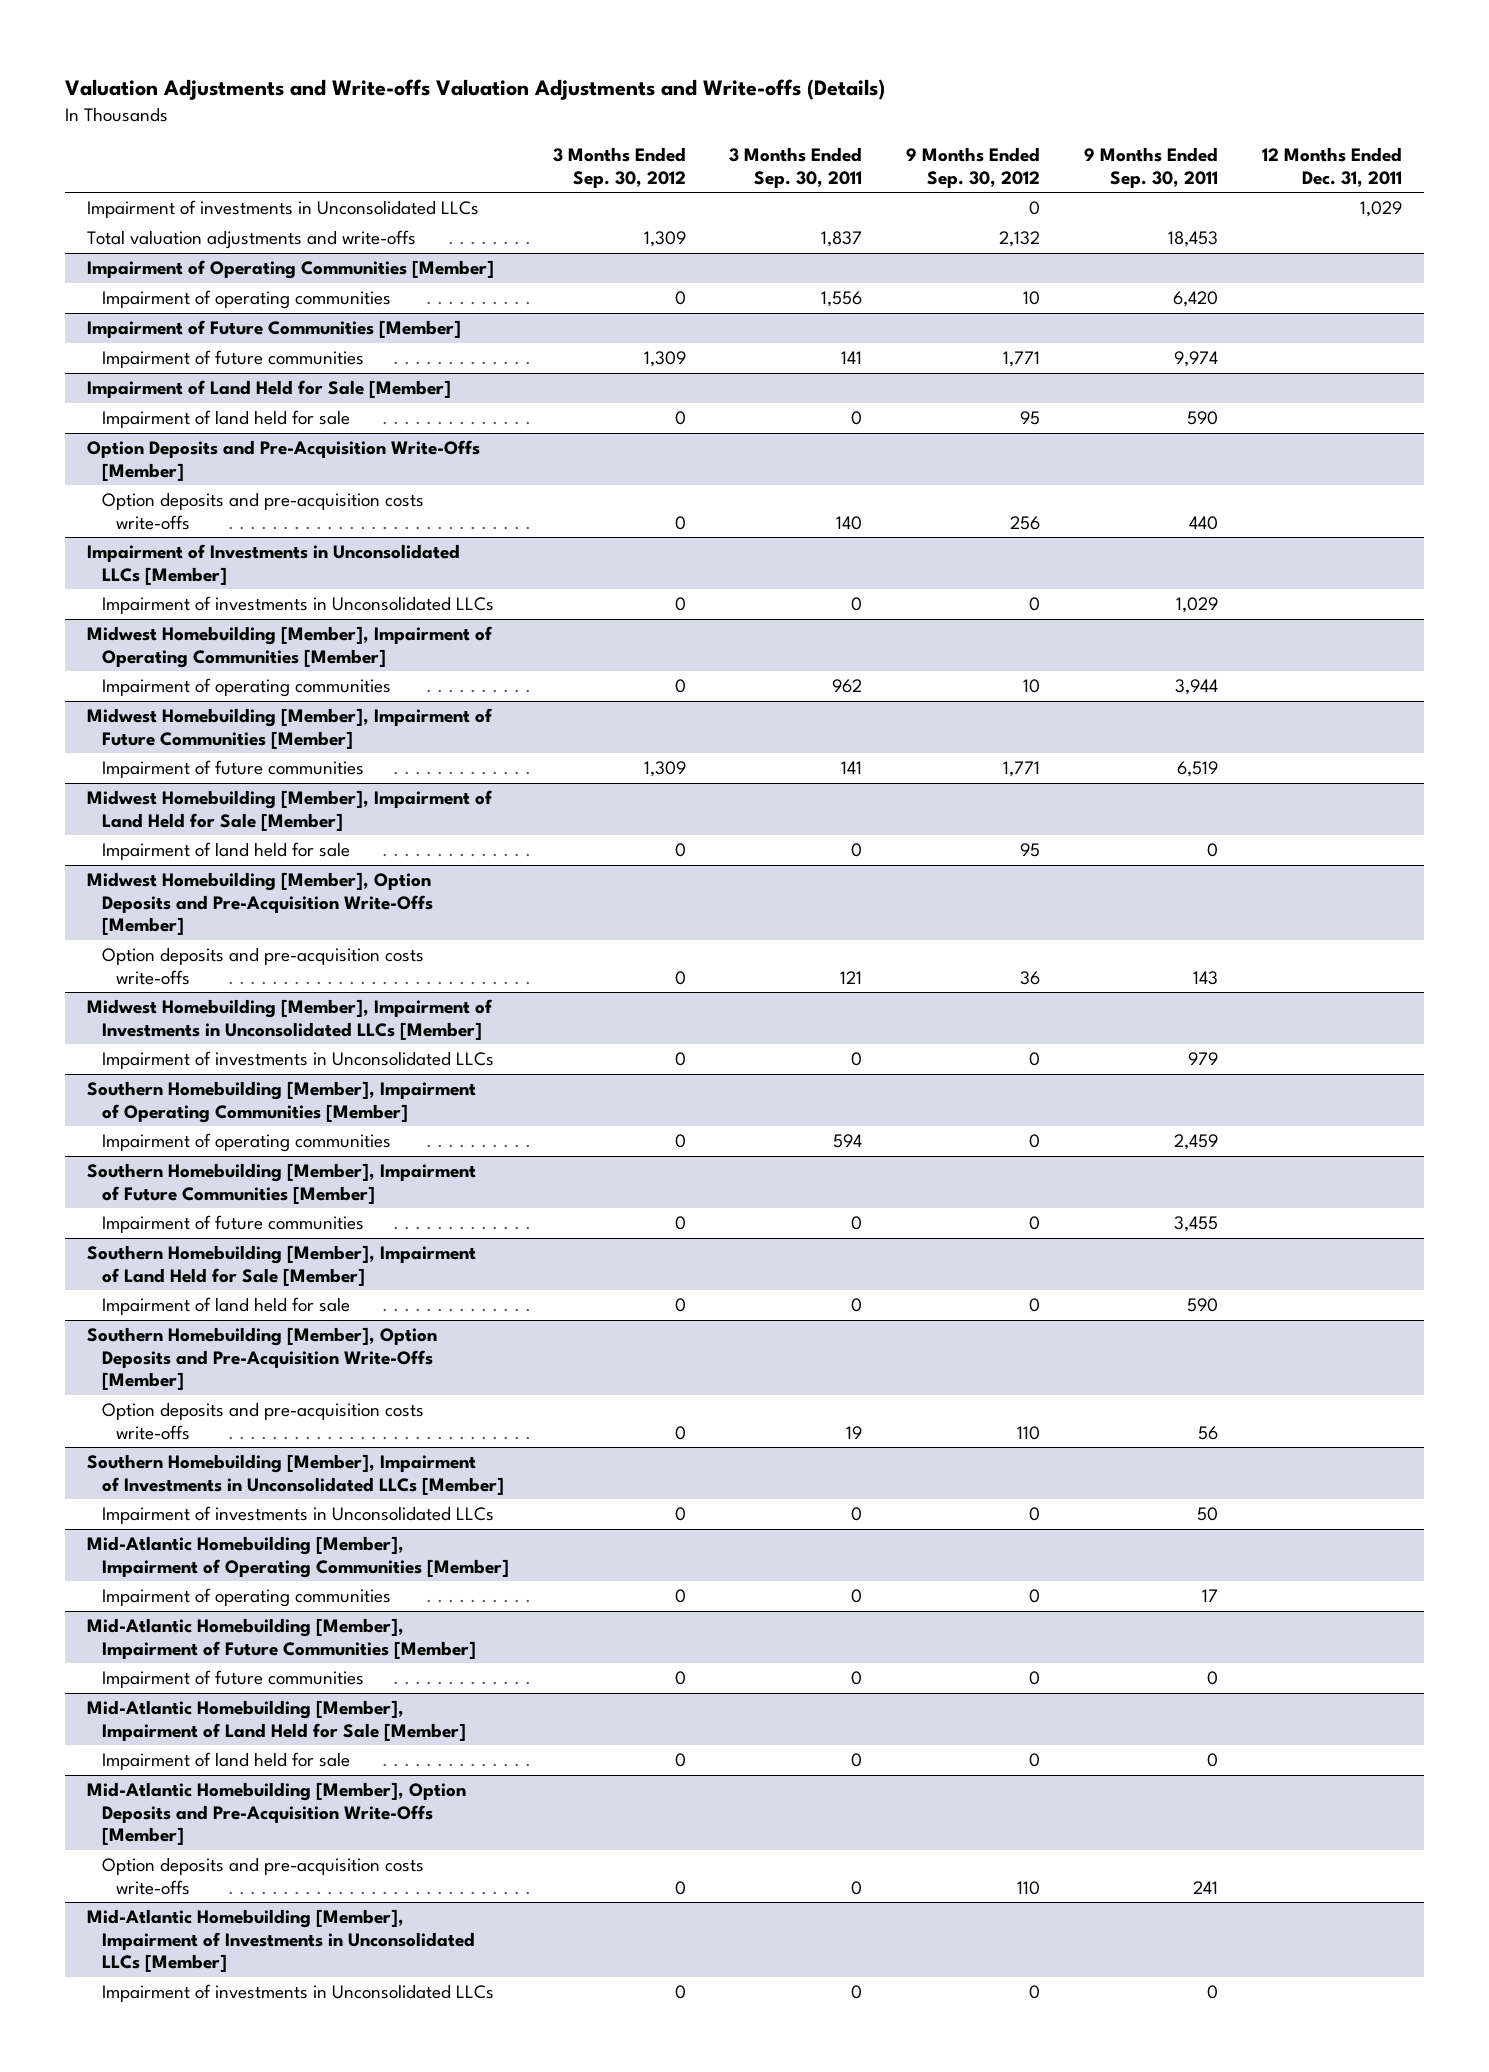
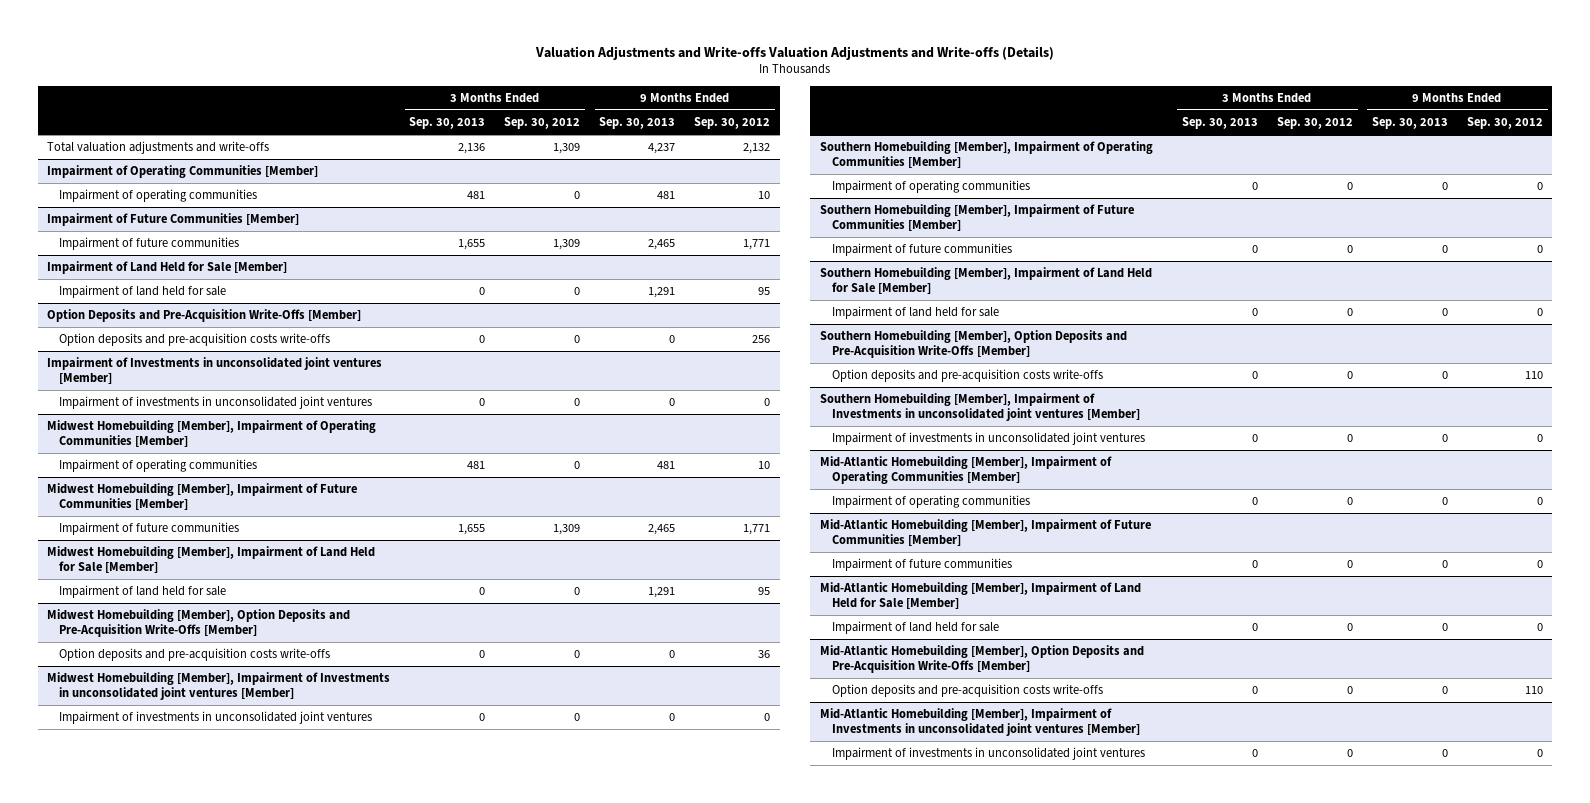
- | 3 Months Ended Sep. 30, 2012 | 3 Months Ended Sep. 30, 2011 | 9 Months Ended Sep. 30, 2012 | 9 Months Ended Sep. 30, 2011 | 12 Months Ended Dec. 31, 2011
+ | 3 Months Ended Sep. 30, 2013 | 3 Months Ended Sep. 30, 2012 | 9 Months Ended Sep. 30, 2013 | 9 Months Ended Sep. 30, 2012
- Impairment of investments in Unconsolidated LLCs | | | 0 | | 1,029
- Impairment of Investments in Unconsolidated LLCs [Member]
- Impairment of investments in Unconsolidated LLCs | 0 | 0 | 0 | 1,029 |
+ Impairment of Investments in unconsolidated joint ventures [Member]
+ Impairment of investments in unconsolidated joint ventures | 0 | 0 | 0 | 0
- Midwest Homebuilding [Member], Impairment of Investments in Unconsolidated LLCs [Member]
- Impairment of investments in Unconsolidated LLCs | 0 | 0 | 0 | 979 |
+ Midwest Homebuilding [Member], Impairment of Investments in unconsolidated joint ventures [Member]
+ Impairment of investments in unconsolidated joint ventures | 0 | 0 | 0 | 0
- Southern Homebuilding [Member], Impairment of Investments in Unconsolidated LLCs [Member]
- Impairment of investments in Unconsolidated LLCs | 0 | 0 | 0 | 50 |
+ Southern Homebuilding [Member], Impairment of Investments in unconsolidated joint ventures [Member]
+ Impairment of investments in unconsolidated joint ventures | 0 | 0 | 0 | 0
- Mid-Atlantic Homebuilding [Member], Impairment of Investments in Unconsolidated LLCs [Member]
- Impairment of investments in Unconsolidated LLCs | 0 | 0 | 0 | 0 |
+ Mid-Atlantic Homebuilding [Member], Impairment of Investments in unconsolidated joint ventures [Member]
+ Impairment of investments in unconsolidated joint ventures | 0 | 0 | 0 | 0

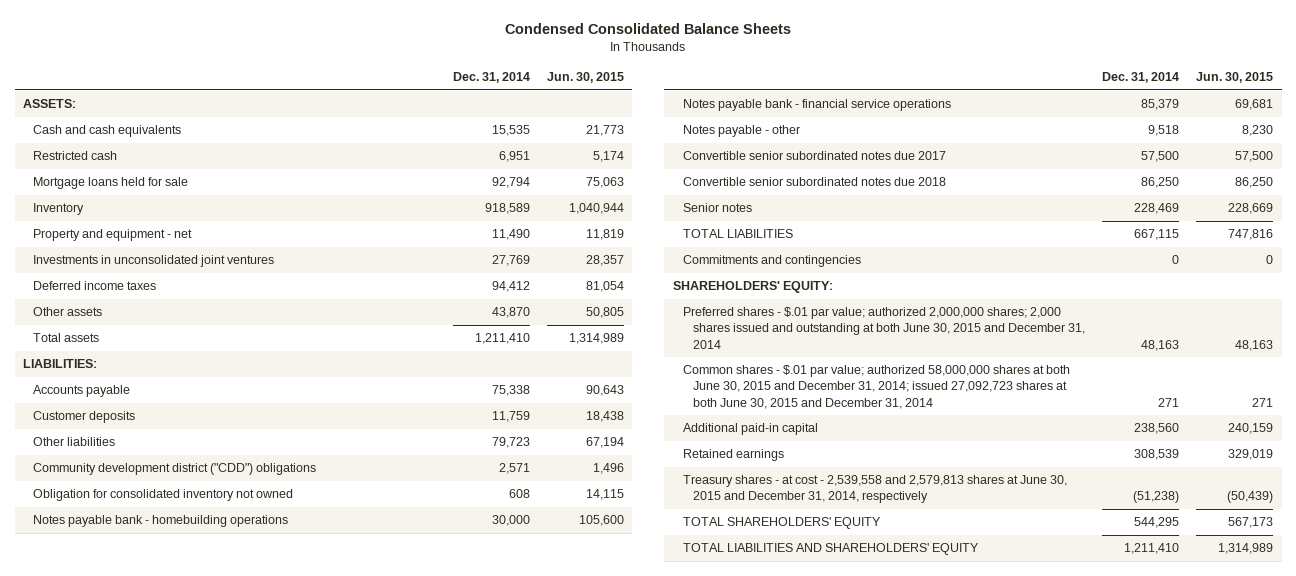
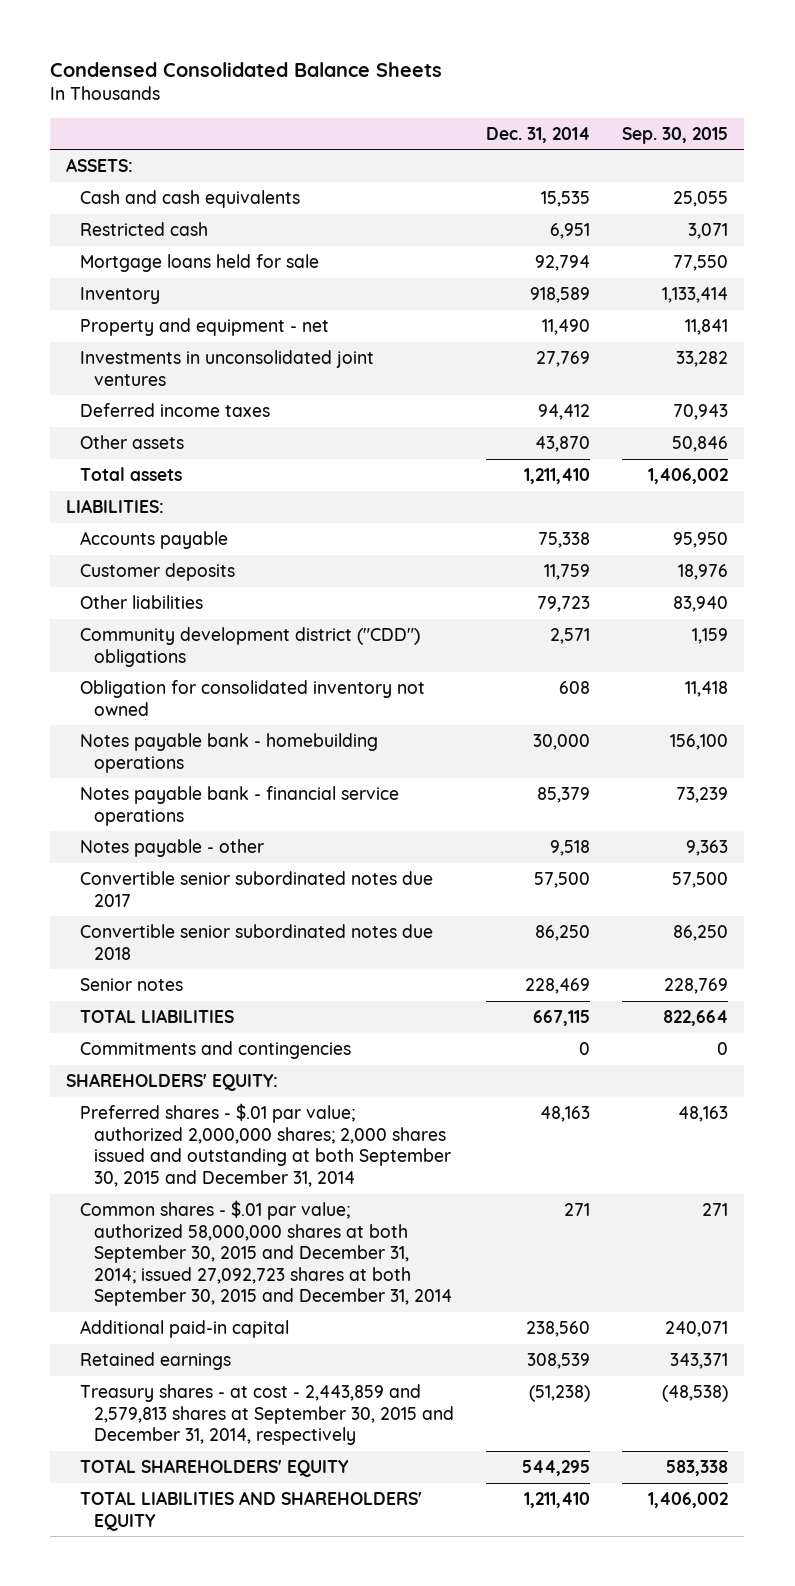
- | Dec. 31, 2014 | Jun. 30, 2015
+ | Dec. 31, 2014 | Sep. 30, 2015
- Preferred shares - $.01 par value; authorized 2,000,000 shares; 2,000 shares issued and outstanding at both June 30, 2015 and December 31, 2014 | 48,163 | 48,163
- Common shares - $.01 par value; authorized 58,000,000 shares at both June 30, 2015 and December 31, 2014; issued 27,092,723 shares at both June 30, 2015 and December 31, 2014 | 271 | 271
+ Preferred shares - $.01 par value; authorized 2,000,000 shares; 2,000 shares issued and outstanding at both September 30, 2015 and December 31, 2014 | 48,163 | 48,163
+ Common shares - $.01 par value; authorized 58,000,000 shares at both September 30, 2015 and December 31, 2014; issued 27,092,723 shares at both September 30, 2015 and December 31, 2014 | 271 | 271
- Treasury shares - at cost - 2,539,558 and 2,579,813 shares at June 30, 2015 and December 31, 2014, respectively | (51,238) | (50,439)
+ Treasury shares - at cost - 2,443,859 and 2,579,813 shares at September 30, 2015 and December 31, 2014, respectively | (51,238) | (48,538)

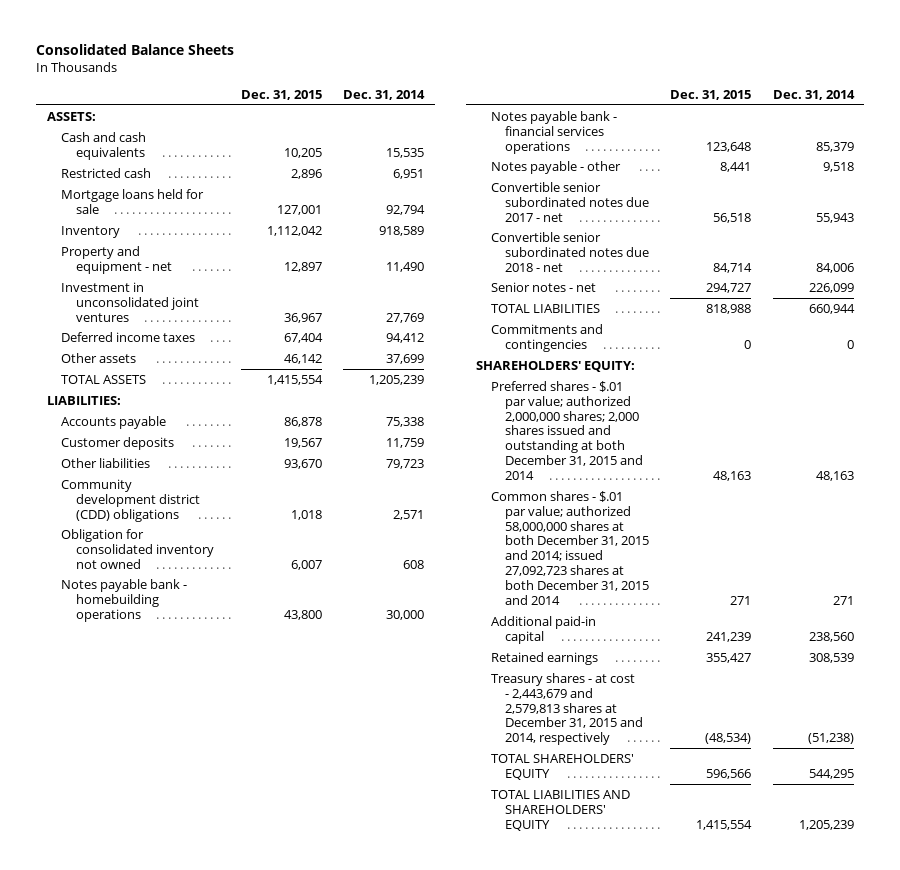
- Condensed Consolidated Balance Sheets
+ Consolidated Balance Sheets
- | Dec. 31, 2014 | Sep. 30, 2015
+ | Dec. 31, 2015 | Dec. 31, 2014
- Investments in unconsolidated joint ventures | 27,769 | 33,282
+ Investment in unconsolidated joint ventures | 36,967 | 27,769
- Other assets | 43,870 | 50,846
- Total assets | 1,211,410 | 1,406,002
+ Other assets | 46,142 | 37,699
+ TOTAL ASSETS | 1,415,554 | 1,205,239
- Community development district ("CDD") obligations | 2,571 | 1,159
+ Community development district (CDD) obligations | 1,018 | 2,571
- Notes payable bank - financial service operations | 85,379 | 73,239
+ Notes payable bank - financial services operations | 123,648 | 85,379
- Convertible senior subordinated notes due 2017 | 57,500 | 57,500
- Convertible senior subordinated notes due 2018 | 86,250 | 86,250
- Senior notes | 228,469 | 228,769
- TOTAL LIABILITIES | 667,115 | 822,664
+ Convertible senior subordinated notes due 2017 - net | 56,518 | 55,943
+ Convertible senior subordinated notes due 2018 - net | 84,714 | 84,006
+ Senior notes - net | 294,727 | 226,099
+ TOTAL LIABILITIES | 818,988 | 660,944
- Preferred shares - $.01 par value; authorized 2,000,000 shares; 2,000 shares issued and outstanding at both September 30, 2015 and December 31, 2014 | 48,163 | 48,163
- Common shares - $.01 par value; authorized 58,000,000 shares at both September 30, 2015 and December 31, 2014; issued 27,092,723 shares at both September 30, 2015 and December 31, 2014 | 271 | 271
+ Preferred shares - $.01 par value; authorized 2,000,000 shares; 2,000 shares issued and outstanding at both December 31, 2015 and 2014 | 48,163 | 48,163
+ Common shares - $.01 par value; authorized 58,000,000 shares at both December 31, 2015 and 2014; issued 27,092,723 shares at both December 31, 2015 and 2014 | 271 | 271
- Treasury shares - at cost - 2,443,859 and 2,579,813 shares at September 30, 2015 and December 31, 2014, respectively | (51,238) | (48,538)
+ Treasury shares - at cost - 2,443,679 and 2,579,813 shares at December 31, 2015 and 2014, respectively | (48,534) | (51,238)
- TOTAL LIABILITIES AND SHAREHOLDERS' EQUITY | 1,211,410 | 1,406,002
+ TOTAL LIABILITIES AND SHAREHOLDERS' EQUITY | 1,415,554 | 1,205,239

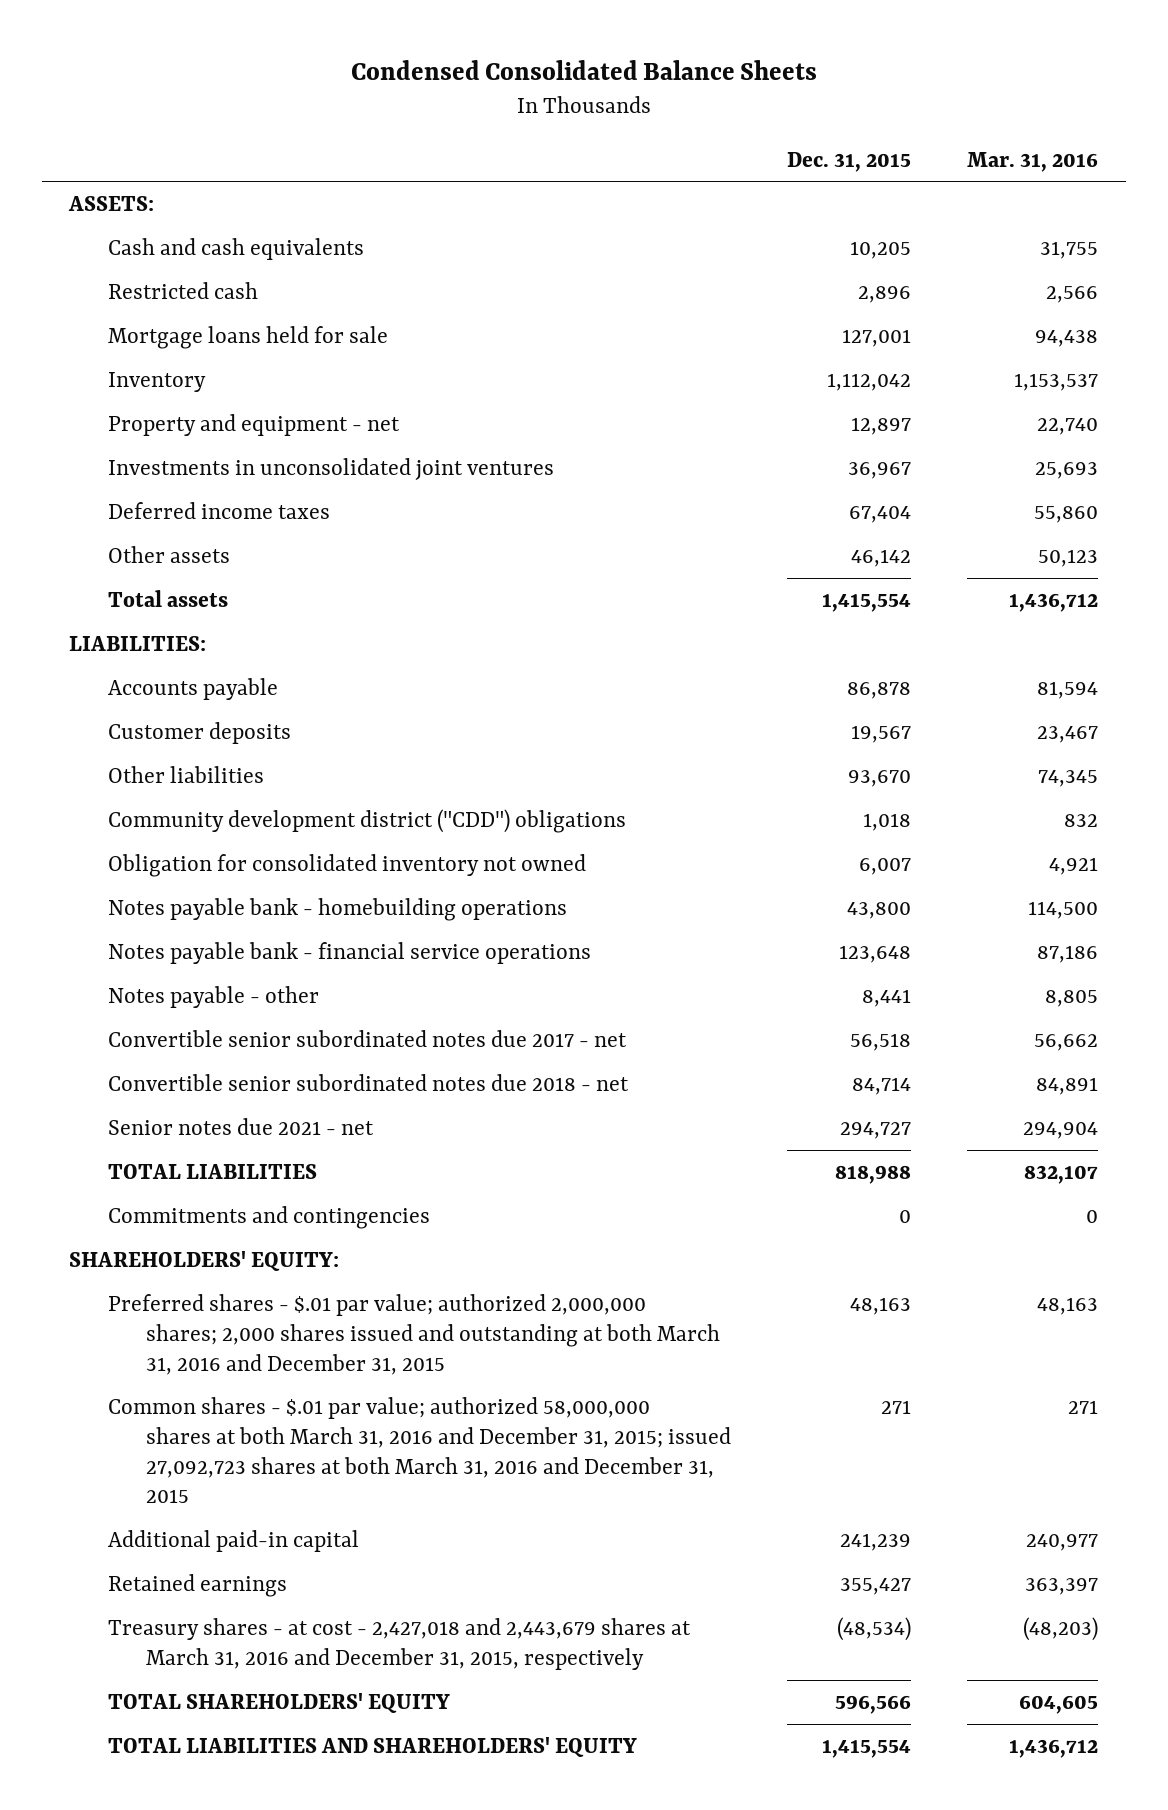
- Consolidated Balance Sheets
+ Condensed Consolidated Balance Sheets
- | Dec. 31, 2015 | Dec. 31, 2014
+ | Dec. 31, 2015 | Mar. 31, 2016
- Investment in unconsolidated joint ventures | 36,967 | 27,769
+ Investments in unconsolidated joint ventures | 36,967 | 25,693
- TOTAL ASSETS | 1,415,554 | 1,205,239
+ Total assets | 1,415,554 | 1,436,712
- Community development district (CDD) obligations | 1,018 | 2,571
+ Community development district ("CDD") obligations | 1,018 | 832
- Notes payable bank - financial services operations | 123,648 | 85,379
+ Notes payable bank - financial service operations | 123,648 | 87,186
- Senior notes - net | 294,727 | 226,099
+ Senior notes due 2021 - net | 294,727 | 294,904
- Preferred shares - $.01 par value; authorized 2,000,000 shares; 2,000 shares issued and outstanding at both December 31, 2015 and 2014 | 48,163 | 48,163
- Common shares - $.01 par value; authorized 58,000,000 shares at both December 31, 2015 and 2014; issued 27,092,723 shares at both December 31, 2015 and 2014 | 271 | 271
+ Preferred shares - $.01 par value; authorized 2,000,000 shares; 2,000 shares issued and outstanding at both March 31, 2016 and December 31, 2015 | 48,163 | 48,163
+ Common shares - $.01 par value; authorized 58,000,000 shares at both March 31, 2016 and December 31, 2015; issued 27,092,723 shares at both March 31, 2016 and December 31, 2015 | 271 | 271
- Treasury shares - at cost - 2,443,679 and 2,579,813 shares at December 31, 2015 and 2014, respectively | (48,534) | (51,238)
+ Treasury shares - at cost - 2,427,018 and 2,443,679 shares at March 31, 2016 and December 31, 2015, respectively | (48,534) | (48,203)

